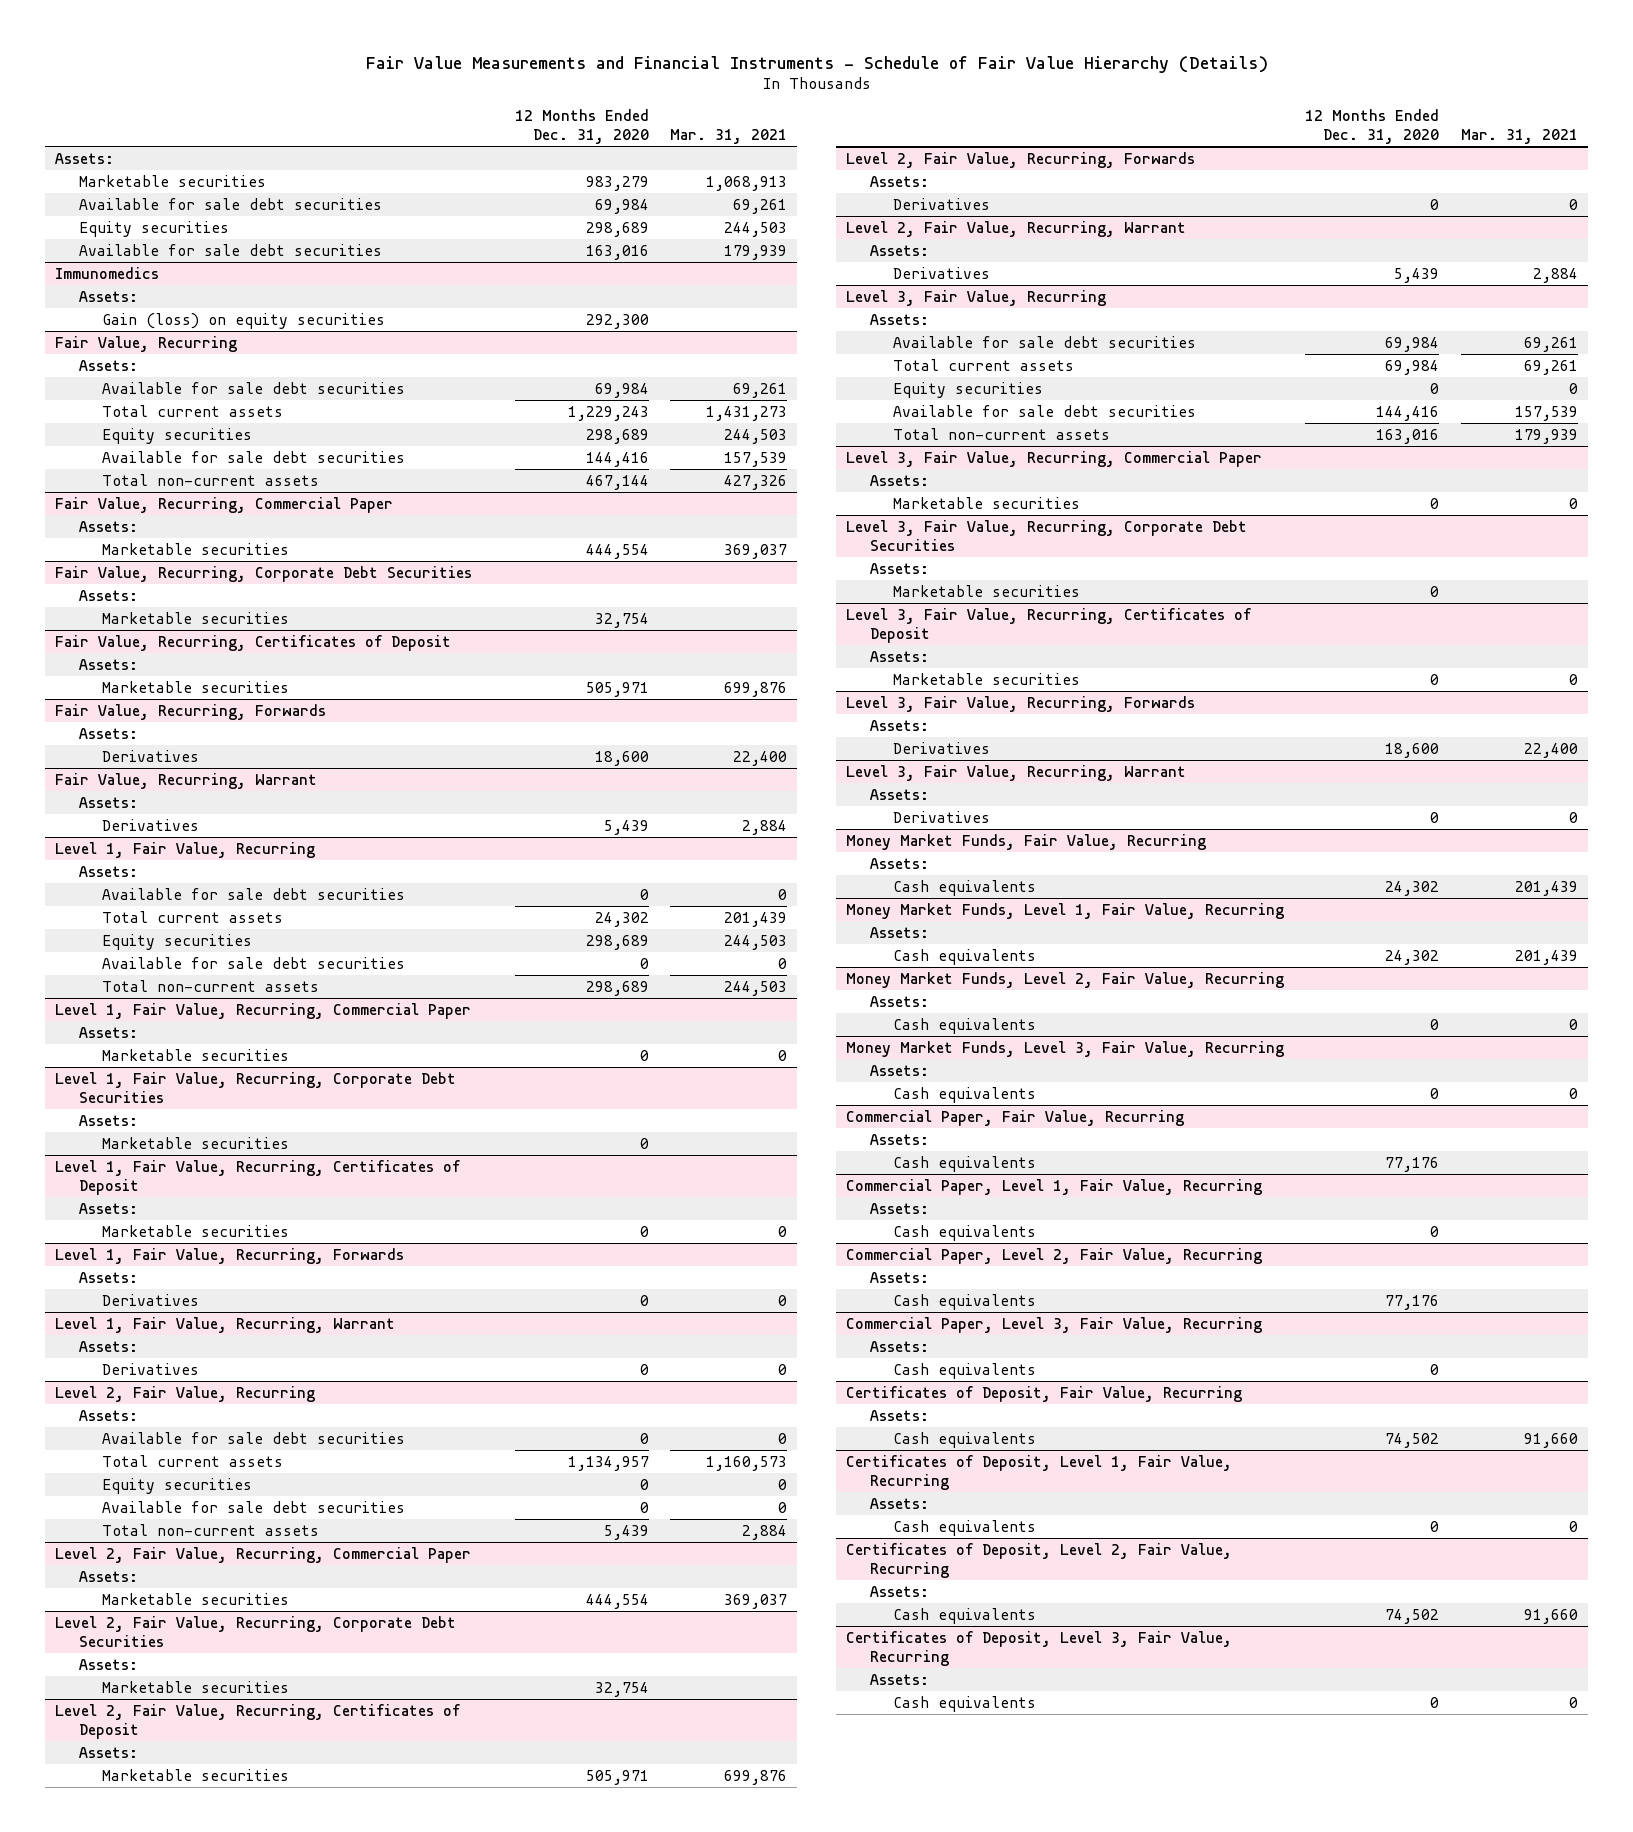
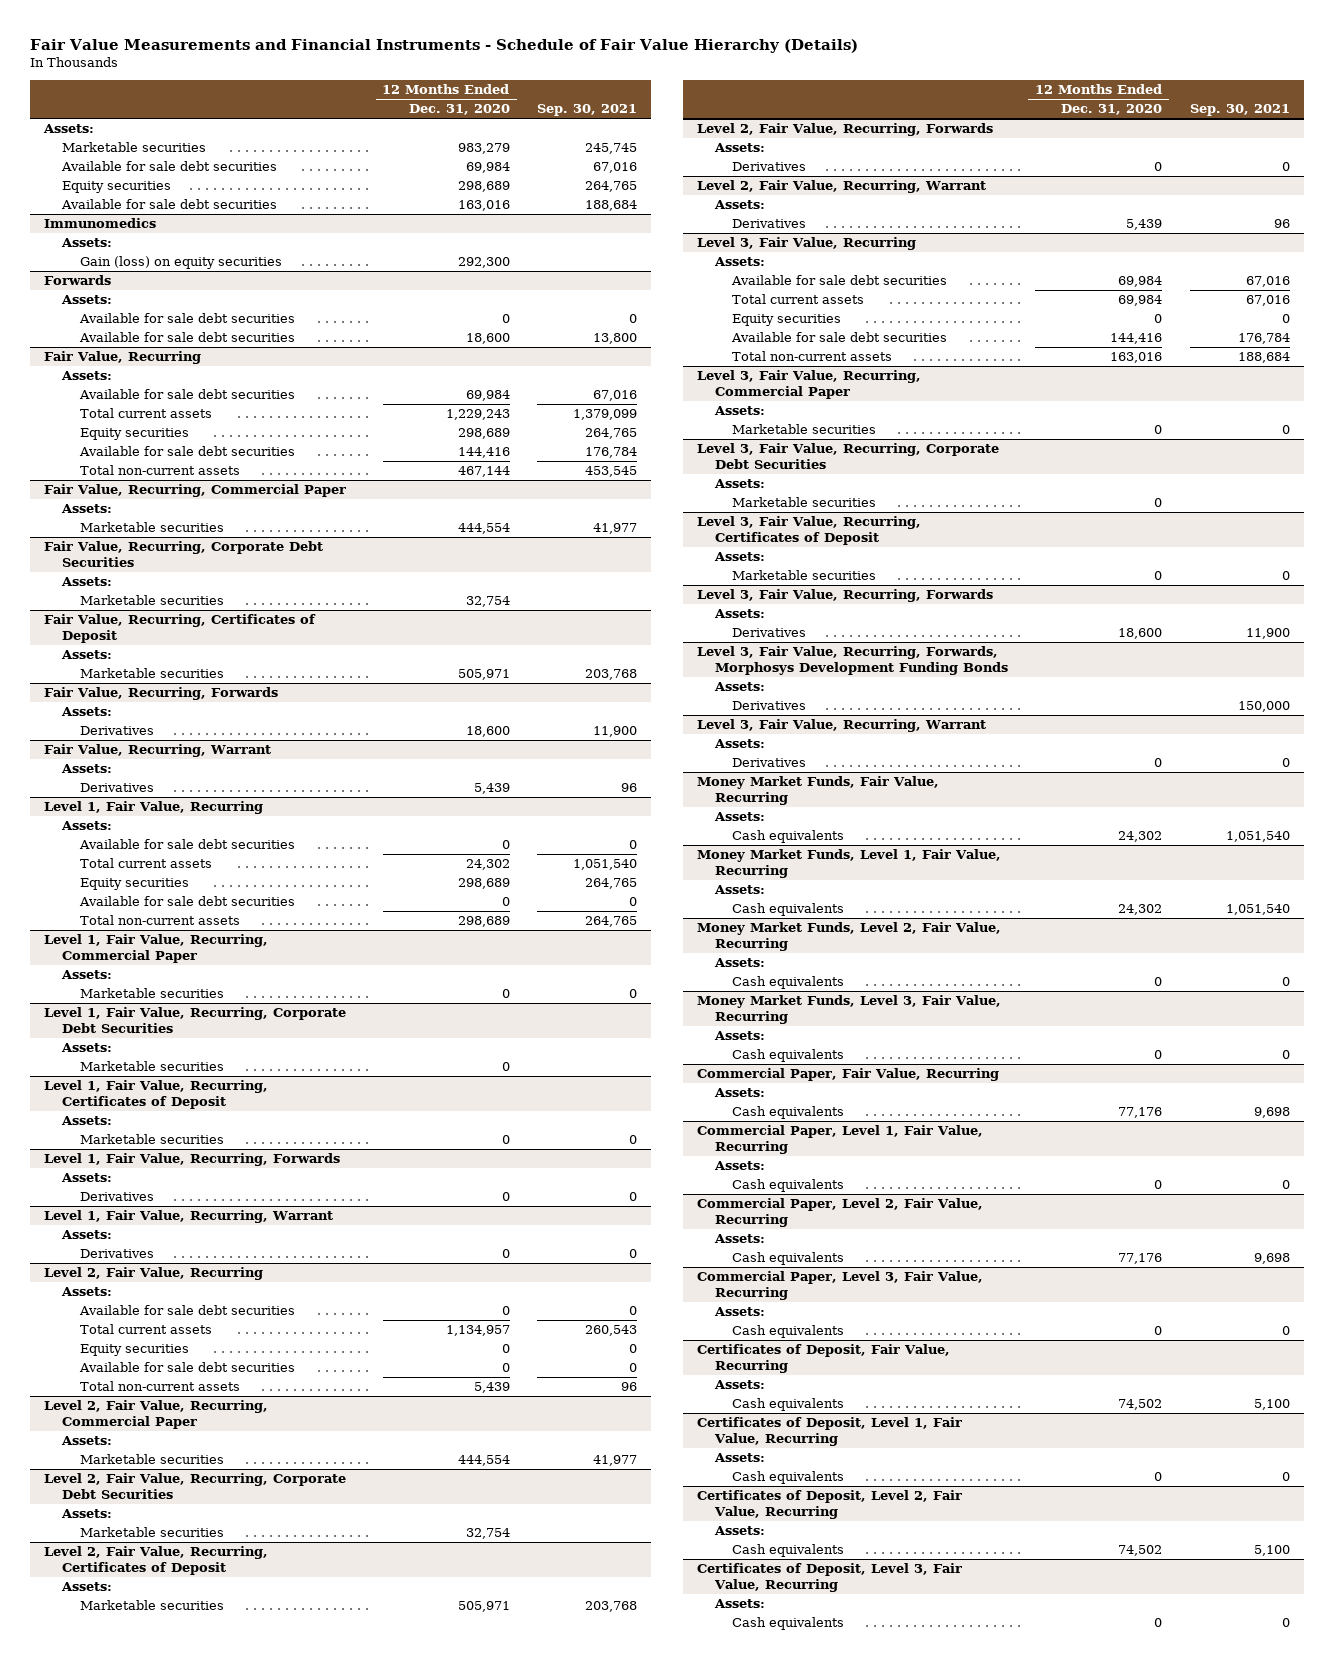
- | 12 Months Ended Dec. 31, 2020 | Mar. 31, 2021
+ | 12 Months Ended Dec. 31, 2020 | Sep. 30, 2021
+ Forwards
+ Assets:
+ Available for sale debt securities | 0 | 0
+ Available for sale debt securities | 18,600 | 13,800
+ Level 3, Fair Value, Recurring, Forwards, Morphosys Development Funding Bonds
+ Assets:
+ Derivatives | | 150,000

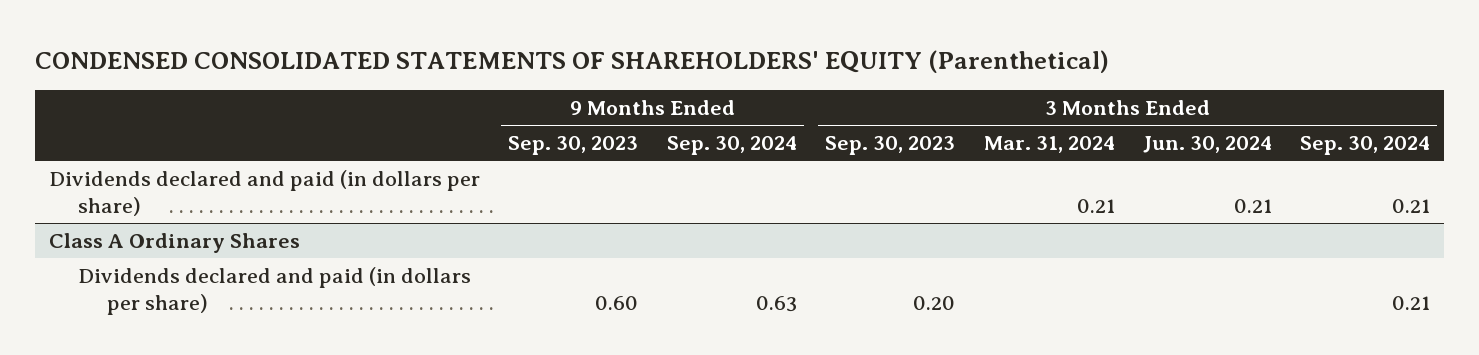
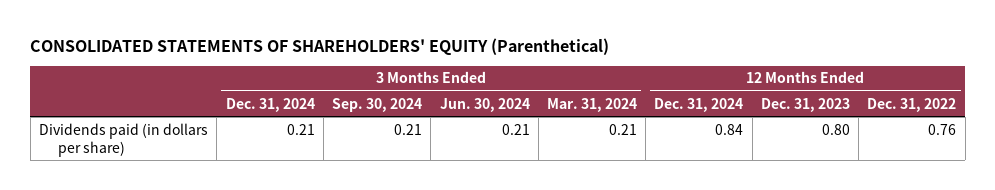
- CONDENSED CONSOLIDATED STATEMENTS OF SHAREHOLDERS' EQUITY (Parenthetical)
+ CONSOLIDATED STATEMENTS OF SHAREHOLDERS' EQUITY (Parenthetical)
- | 9 Months Ended Sep. 30, 2023 | 9 Months Ended Sep. 30, 2024 | 3 Months Ended Sep. 30, 2023 | 3 Months Ended Mar. 31, 2024 | 3 Months Ended Jun. 30, 2024 | 3 Months Ended Sep. 30, 2024
+ | 3 Months Ended Dec. 31, 2024 | 3 Months Ended Sep. 30, 2024 | 3 Months Ended Jun. 30, 2024 | 3 Months Ended Mar. 31, 2024 | 12 Months Ended Dec. 31, 2024 | 12 Months Ended Dec. 31, 2023 | 12 Months Ended Dec. 31, 2022
- Dividends declared and paid (in dollars per share) | | | | 0.21 | 0.21 | 0.21
- Class A Ordinary Shares
- Dividends declared and paid (in dollars per share) | 0.60 | 0.63 | 0.20 | | | 0.21
+ Dividends paid (in dollars per share) | 0.21 | 0.21 | 0.21 | 0.21 | 0.84 | 0.80 | 0.76

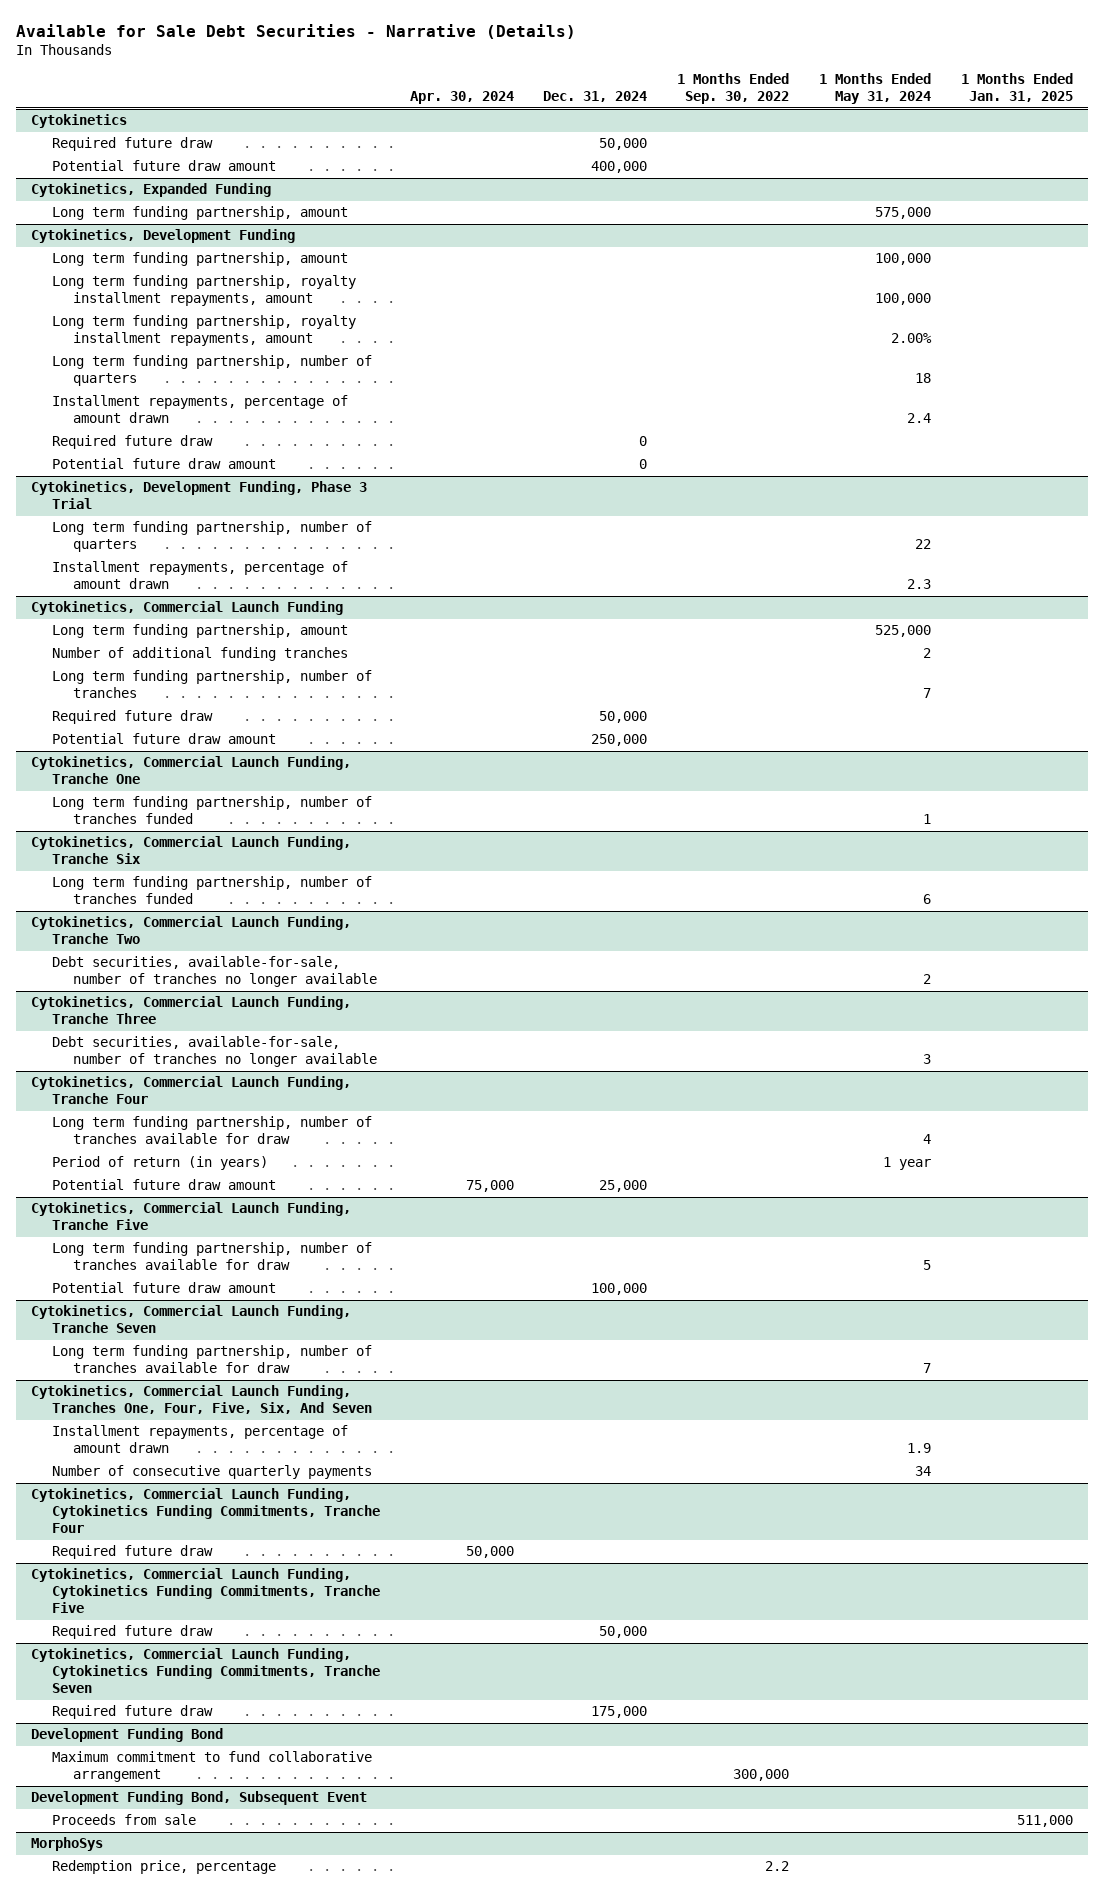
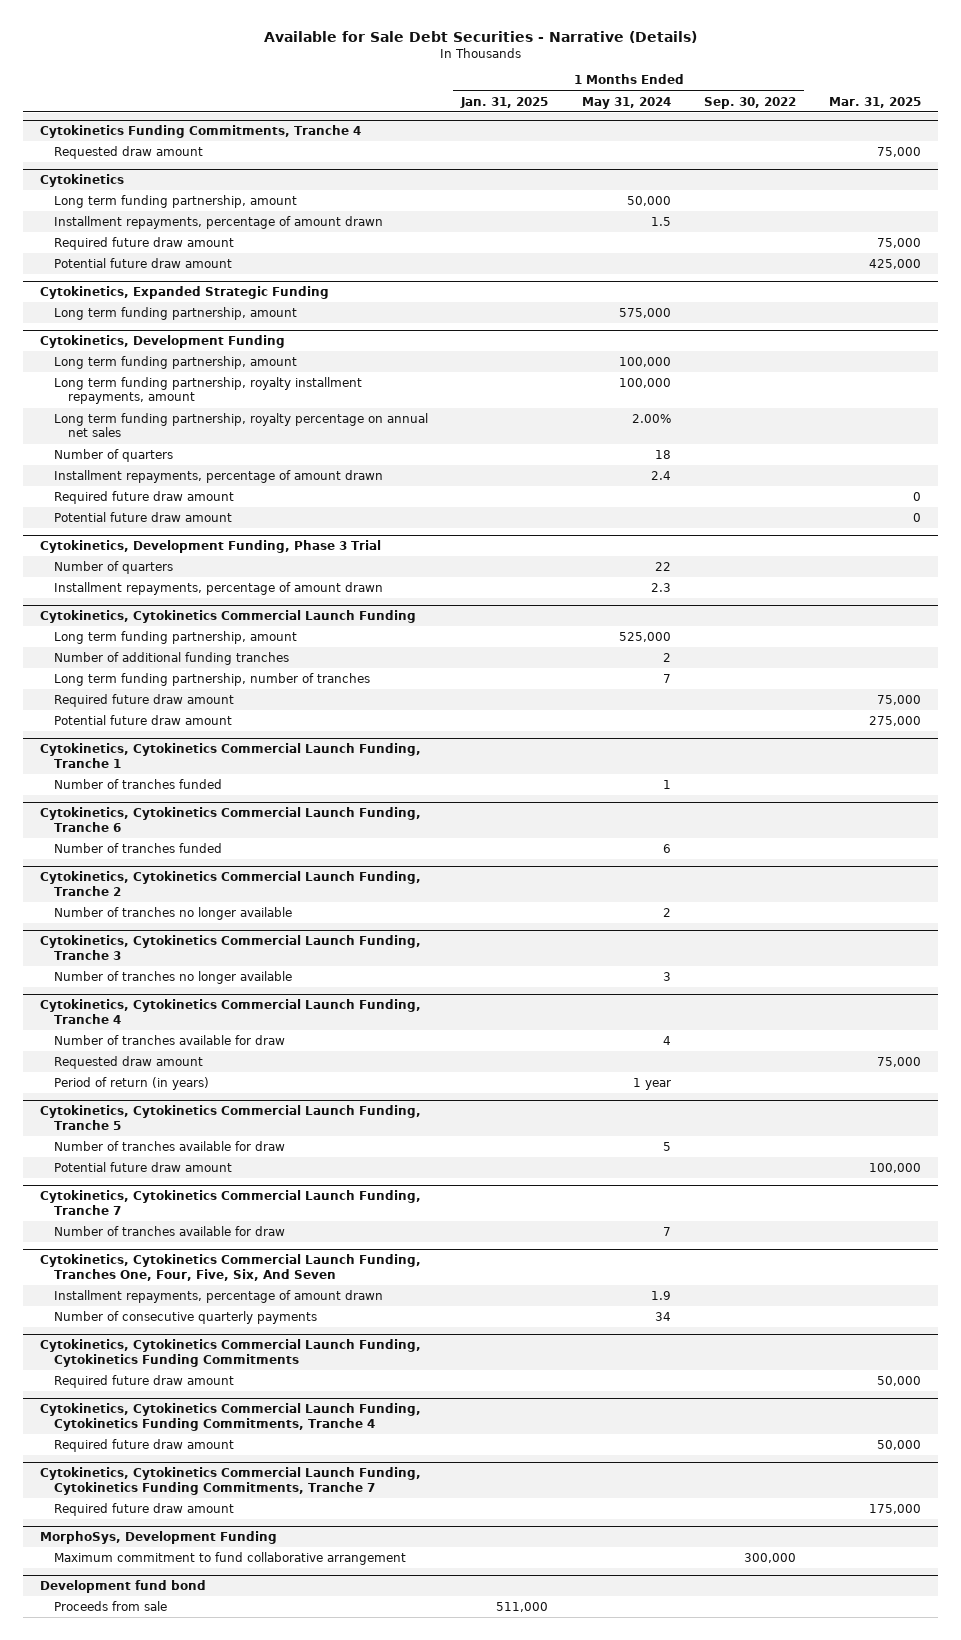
- | Apr. 30, 2024 | Dec. 31, 2024 | 1 Months Ended Sep. 30, 2022 | 1 Months Ended May 31, 2024 | 1 Months Ended Jan. 31, 2025
+ | 1 Months Ended Jan. 31, 2025 | 1 Months Ended May 31, 2024 | 1 Months Ended Sep. 30, 2022 | Mar. 31, 2025
+ Cytokinetics Funding Commitments, Tranche 4
+ Requested draw amount | | | | 75,000
@ Cytokinetics
- Required future draw | | 50,000 | | |
+ Long term funding partnership, amount | | 50,000 | |
+ Installment repayments, percentage of amount drawn | | 1.5 | |
+ Required future draw amount | | | | 75,000
- Cytokinetics, Expanded Funding
+ Cytokinetics, Expanded Strategic Funding
@ Cytokinetics, Development Funding
- Long term funding partnership, royalty installment repayments, amount | | | | 2.00% |
- Long term funding partnership, number of quarters | | | | 18 |
+ Long term funding partnership, royalty percentage on annual net sales | | 2.00% | |
+ Number of quarters | | 18 | |
- Required future draw | | 0 | | |
+ Required future draw amount | | | | 0
@ Cytokinetics, Development Funding, Phase 3 Trial
- Long term funding partnership, number of quarters | | | | 22 |
+ Number of quarters | | 22 | |
- Cytokinetics, Commercial Launch Funding
+ Cytokinetics, Cytokinetics Commercial Launch Funding
- Required future draw | | 50,000 | | |
+ Required future draw amount | | | | 75,000
- Cytokinetics, Commercial Launch Funding, Tranche One
- Long term funding partnership, number of tranches funded | | | | 1 |
- Cytokinetics, Commercial Launch Funding, Tranche Six
- Long term funding partnership, number of tranches funded | | | | 6 |
- Cytokinetics, Commercial Launch Funding, Tranche Two
- Debt securities, available-for-sale, number of tranches no longer available | | | | 2 |
- Cytokinetics, Commercial Launch Funding, Tranche Three
- Debt securities, available-for-sale, number of tranches no longer available | | | | 3 |
- Cytokinetics, Commercial Launch Funding, Tranche Four
- Long term funding partnership, number of tranches available for draw | | | | 4 |
+ Cytokinetics, Cytokinetics Commercial Launch Funding, Tranche 1
+ Number of tranches funded | | 1 | |
+ Cytokinetics, Cytokinetics Commercial Launch Funding, Tranche 6
+ Number of tranches funded | | 6 | |
+ Cytokinetics, Cytokinetics Commercial Launch Funding, Tranche 2
+ Number of tranches no longer available | | 2 | |
+ Cytokinetics, Cytokinetics Commercial Launch Funding, Tranche 3
+ Number of tranches no longer available | | 3 | |
+ Cytokinetics, Cytokinetics Commercial Launch Funding, Tranche 4
+ Number of tranches available for draw | | 4 | |
+ Requested draw amount | | | | 75,000
- Potential future draw amount | 75,000 | 25,000 | | |
- Cytokinetics, Commercial Launch Funding, Tranche Five
- Long term funding partnership, number of tranches available for draw | | | | 5 |
+ Cytokinetics, Cytokinetics Commercial Launch Funding, Tranche 5
+ Number of tranches available for draw | | 5 | |
- Cytokinetics, Commercial Launch Funding, Tranche Seven
- Long term funding partnership, number of tranches available for draw | | | | 7 |
- Cytokinetics, Commercial Launch Funding, Tranches One, Four, Five, Six, And Seven
+ Cytokinetics, Cytokinetics Commercial Launch Funding, Tranche 7
+ Number of tranches available for draw | | 7 | |
+ Cytokinetics, Cytokinetics Commercial Launch Funding, Tranches One, Four, Five, Six, And Seven
- Cytokinetics, Commercial Launch Funding, Cytokinetics Funding Commitments, Tranche Four
- Required future draw | 50,000 | | | |
- Cytokinetics, Commercial Launch Funding, Cytokinetics Funding Commitments, Tranche Five
- Required future draw | | 50,000 | | |
- Cytokinetics, Commercial Launch Funding, Cytokinetics Funding Commitments, Tranche Seven
- Required future draw | | 175,000 | | |
- Development Funding Bond
+ Cytokinetics, Cytokinetics Commercial Launch Funding, Cytokinetics Funding Commitments
+ Required future draw amount | | | | 50,000
+ Cytokinetics, Cytokinetics Commercial Launch Funding, Cytokinetics Funding Commitments, Tranche 4
+ Required future draw amount | | | | 50,000
+ Cytokinetics, Cytokinetics Commercial Launch Funding, Cytokinetics Funding Commitments, Tranche 7
+ Required future draw amount | | | | 175,000
+ MorphoSys, Development Funding
- Development Funding Bond, Subsequent Event
+ Development fund bond
- MorphoSys
- Redemption price, percentage | | | 2.2 | |

